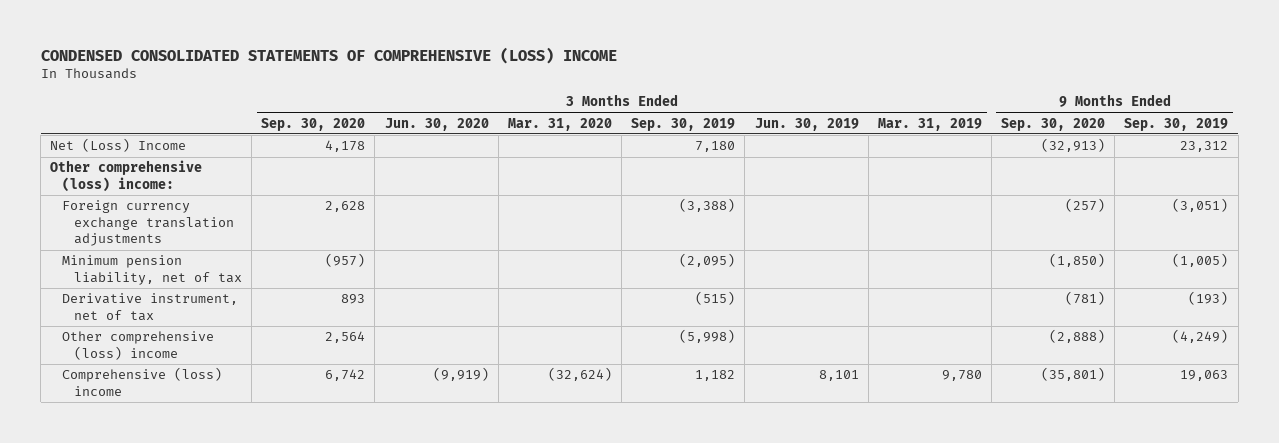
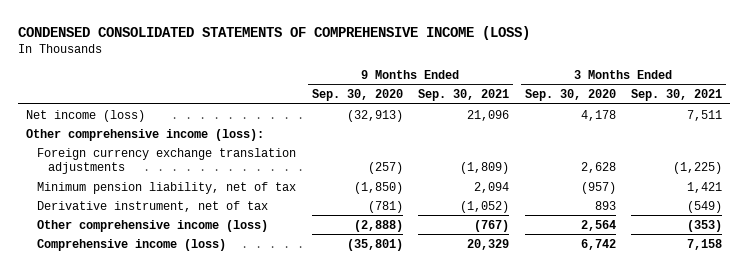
- CONDENSED CONSOLIDATED STATEMENTS OF COMPREHENSIVE (LOSS) INCOME
+ CONDENSED CONSOLIDATED STATEMENTS OF COMPREHENSIVE INCOME (LOSS)
- | 3 Months Ended Sep. 30, 2020 | 3 Months Ended Jun. 30, 2020 | 3 Months Ended Mar. 31, 2020 | 3 Months Ended Sep. 30, 2019 | 3 Months Ended Jun. 30, 2019 | 3 Months Ended Mar. 31, 2019 | 9 Months Ended Sep. 30, 2020 | 9 Months Ended Sep. 30, 2019
+ | 9 Months Ended Sep. 30, 2020 | 9 Months Ended Sep. 30, 2021 | 3 Months Ended Sep. 30, 2020 | 3 Months Ended Sep. 30, 2021
- Net (Loss) Income | 4,178 | | | 7,180 | | | (32,913) | 23,312
- Other comprehensive (loss) income:
+ Net income (loss) | (32,913) | 21,096 | 4,178 | 7,511
+ Other comprehensive income (loss):
- Other comprehensive (loss) income | 2,564 | | | (5,998) | | | (2,888) | (4,249)
- Comprehensive (loss) income | 6,742 | (9,919) | (32,624) | 1,182 | 8,101 | 9,780 | (35,801) | 19,063
+ Other comprehensive income (loss) | (2,888) | (767) | 2,564 | (353)
+ Comprehensive income (loss) | (35,801) | 20,329 | 6,742 | 7,158

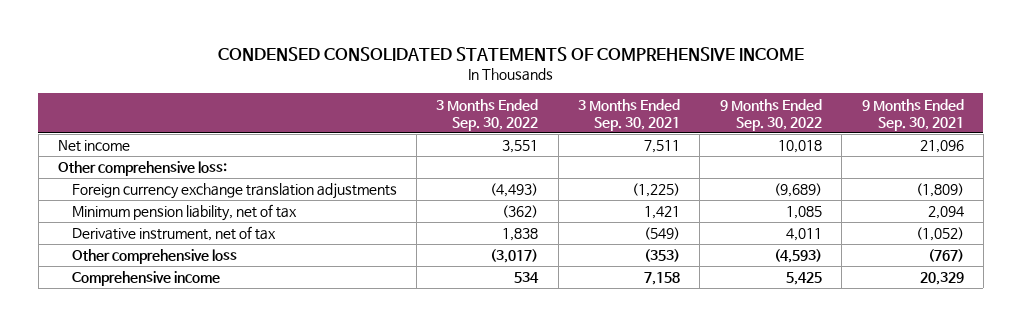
- CONDENSED CONSOLIDATED STATEMENTS OF COMPREHENSIVE INCOME (LOSS)
+ CONDENSED CONSOLIDATED STATEMENTS OF COMPREHENSIVE INCOME
- | 9 Months Ended Sep. 30, 2020 | 9 Months Ended Sep. 30, 2021 | 3 Months Ended Sep. 30, 2020 | 3 Months Ended Sep. 30, 2021
+ | 3 Months Ended Sep. 30, 2022 | 3 Months Ended Sep. 30, 2021 | 9 Months Ended Sep. 30, 2022 | 9 Months Ended Sep. 30, 2021
- Net income (loss) | (32,913) | 21,096 | 4,178 | 7,511
- Other comprehensive income (loss):
+ Net income | 3,551 | 7,511 | 10,018 | 21,096
+ Other comprehensive loss:
- Other comprehensive income (loss) | (2,888) | (767) | 2,564 | (353)
- Comprehensive income (loss) | (35,801) | 20,329 | 6,742 | 7,158
+ Other comprehensive loss | (3,017) | (353) | (4,593) | (767)
+ Comprehensive income | 534 | 7,158 | 5,425 | 20,329

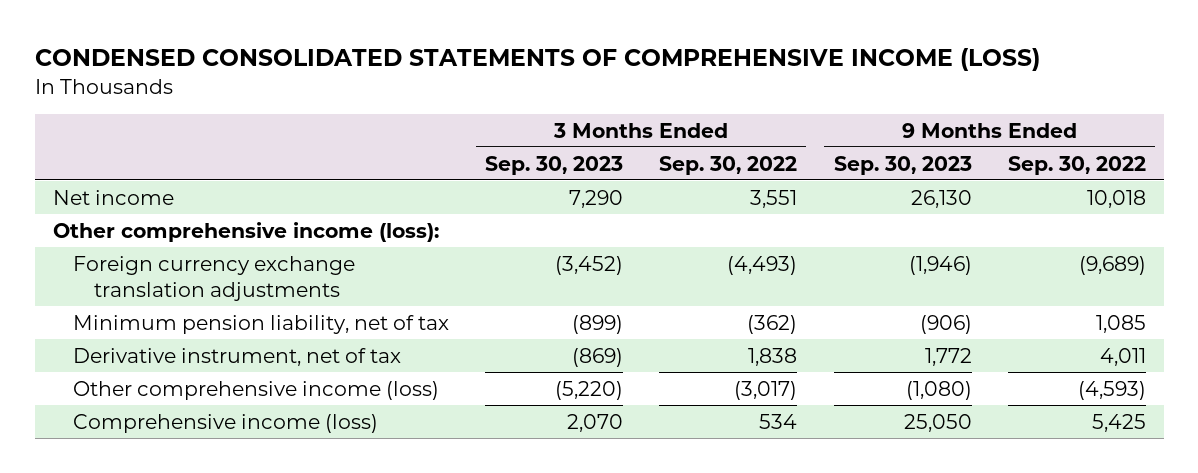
- CONDENSED CONSOLIDATED STATEMENTS OF COMPREHENSIVE INCOME
+ CONDENSED CONSOLIDATED STATEMENTS OF COMPREHENSIVE INCOME (LOSS)
- | 3 Months Ended Sep. 30, 2022 | 3 Months Ended Sep. 30, 2021 | 9 Months Ended Sep. 30, 2022 | 9 Months Ended Sep. 30, 2021
+ | 3 Months Ended Sep. 30, 2023 | 3 Months Ended Sep. 30, 2022 | 9 Months Ended Sep. 30, 2023 | 9 Months Ended Sep. 30, 2022
- Other comprehensive loss:
+ Other comprehensive income (loss):
- Other comprehensive loss | (3,017) | (353) | (4,593) | (767)
- Comprehensive income | 534 | 7,158 | 5,425 | 20,329
+ Other comprehensive income (loss) | (5,220) | (3,017) | (1,080) | (4,593)
+ Comprehensive income (loss) | 2,070 | 534 | 25,050 | 5,425

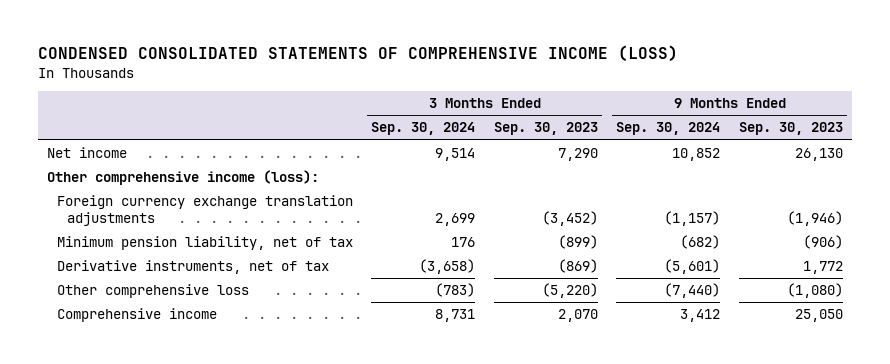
- | 3 Months Ended Sep. 30, 2023 | 3 Months Ended Sep. 30, 2022 | 9 Months Ended Sep. 30, 2023 | 9 Months Ended Sep. 30, 2022
+ | 3 Months Ended Sep. 30, 2024 | 3 Months Ended Sep. 30, 2023 | 9 Months Ended Sep. 30, 2024 | 9 Months Ended Sep. 30, 2023
- Derivative instrument, net of tax | (869) | 1,838 | 1,772 | 4,011
- Other comprehensive income (loss) | (5,220) | (3,017) | (1,080) | (4,593)
- Comprehensive income (loss) | 2,070 | 534 | 25,050 | 5,425
+ Derivative instruments, net of tax | (3,658) | (869) | (5,601) | 1,772
+ Other comprehensive loss | (783) | (5,220) | (7,440) | (1,080)
+ Comprehensive income | 8,731 | 2,070 | 3,412 | 25,050

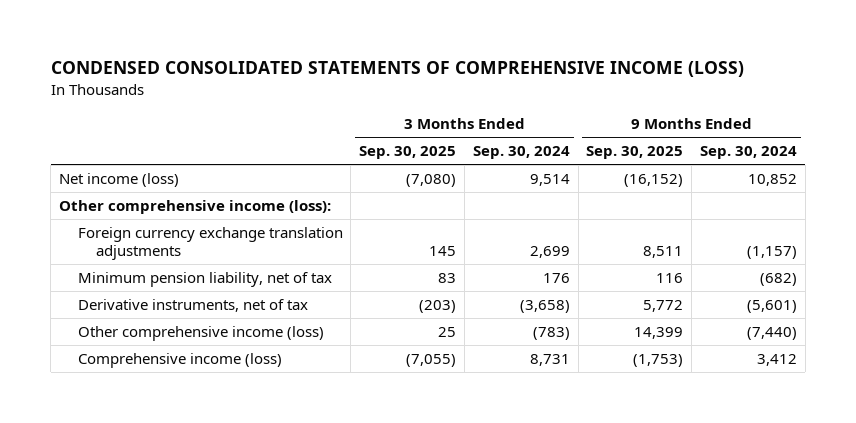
- | 3 Months Ended Sep. 30, 2024 | 3 Months Ended Sep. 30, 2023 | 9 Months Ended Sep. 30, 2024 | 9 Months Ended Sep. 30, 2023
+ | 3 Months Ended Sep. 30, 2025 | 3 Months Ended Sep. 30, 2024 | 9 Months Ended Sep. 30, 2025 | 9 Months Ended Sep. 30, 2024
- Net income | 9,514 | 7,290 | 10,852 | 26,130
+ Net income (loss) | (7,080) | 9,514 | (16,152) | 10,852
- Other comprehensive loss | (783) | (5,220) | (7,440) | (1,080)
- Comprehensive income | 8,731 | 2,070 | 3,412 | 25,050
+ Other comprehensive income (loss) | 25 | (783) | 14,399 | (7,440)
+ Comprehensive income (loss) | (7,055) | 8,731 | (1,753) | 3,412

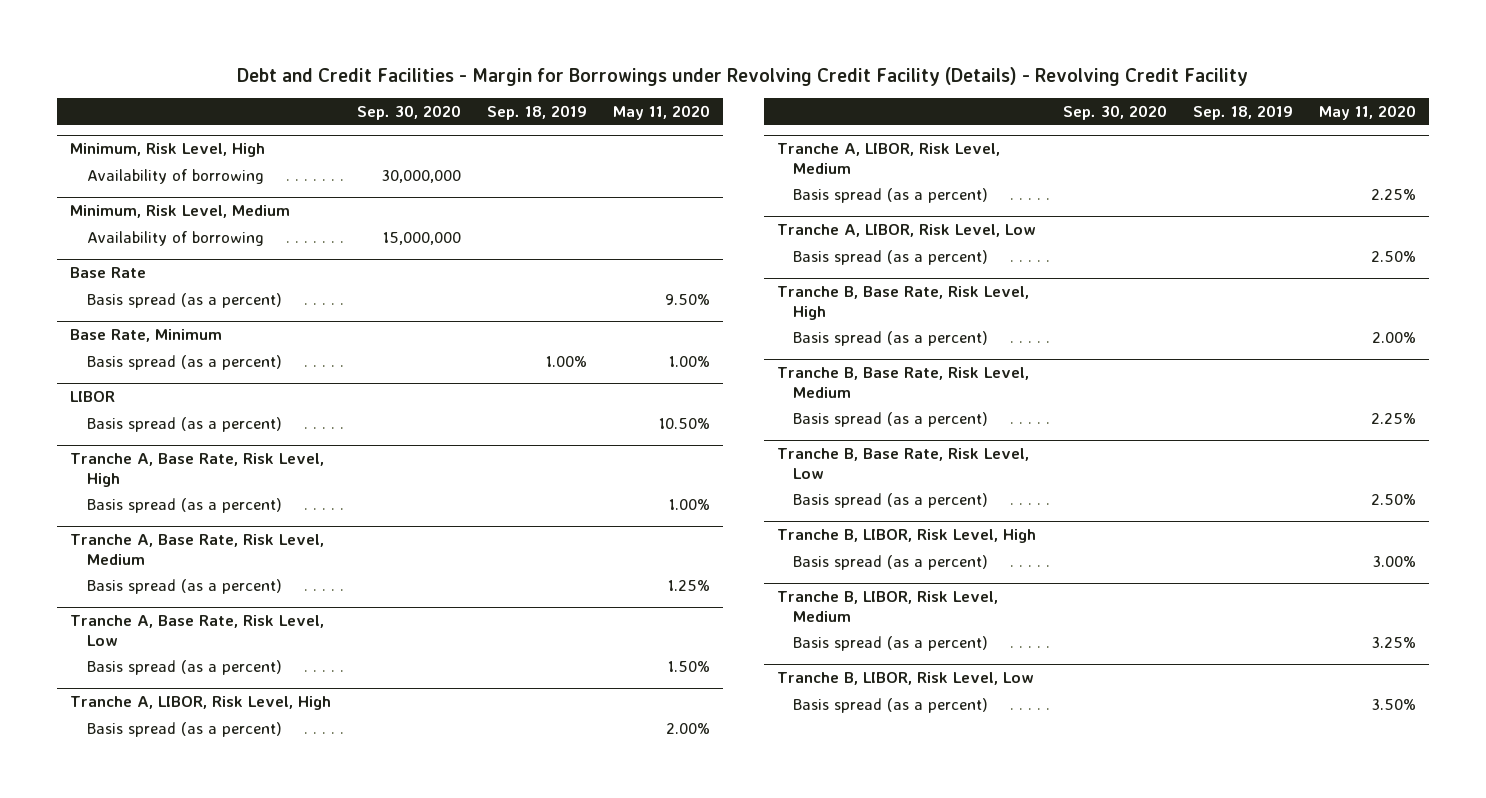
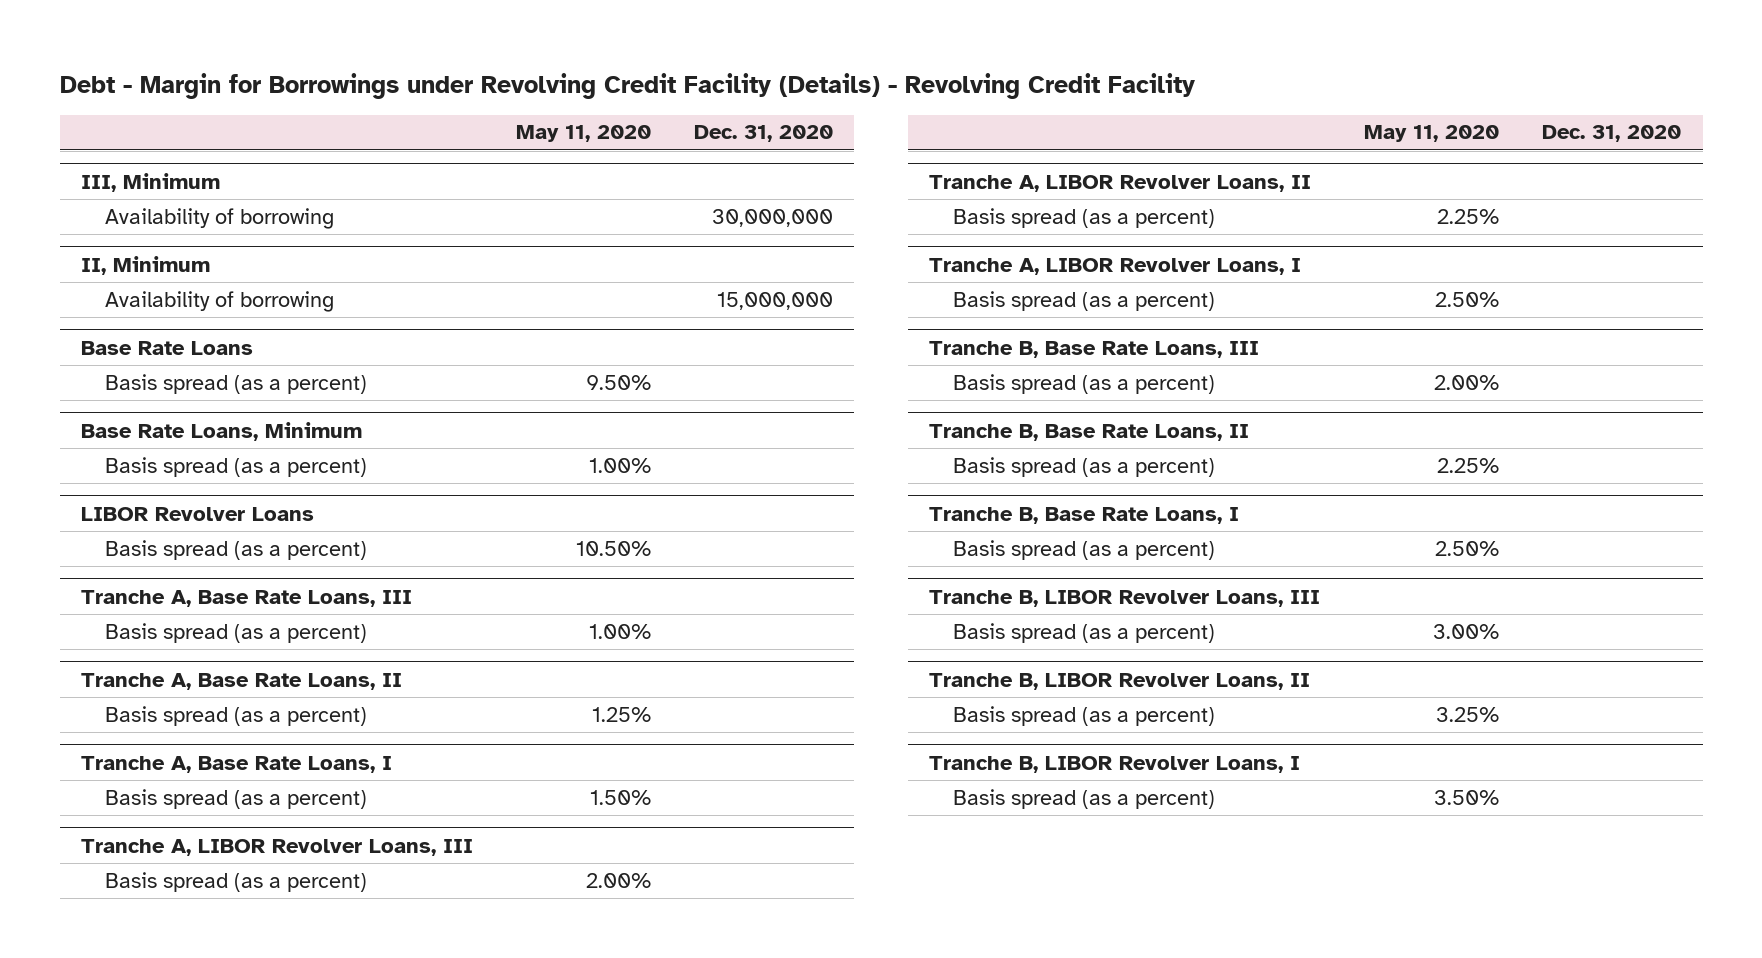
- Debt and Credit Facilities - Margin for Borrowings under Revolving Credit Facility (Details) - Revolving Credit Facility
+ Debt - Margin for Borrowings under Revolving Credit Facility (Details) - Revolving Credit Facility
- | Sep. 30, 2020 | Sep. 18, 2019 | May 11, 2020
+ | May 11, 2020 | Dec. 31, 2020
- Minimum, Risk Level, High
+ III, Minimum
- Minimum, Risk Level, Medium
+ II, Minimum
- Base Rate
+ Base Rate Loans
- Base Rate, Minimum
+ Base Rate Loans, Minimum
- LIBOR
+ LIBOR Revolver Loans
- Tranche A, Base Rate, Risk Level, High
+ Tranche A, Base Rate Loans, III
- Tranche A, Base Rate, Risk Level, Medium
+ Tranche A, Base Rate Loans, II
- Tranche A, Base Rate, Risk Level, Low
+ Tranche A, Base Rate Loans, I
- Tranche A, LIBOR, Risk Level, High
+ Tranche A, LIBOR Revolver Loans, III
- Tranche A, LIBOR, Risk Level, Medium
+ Tranche A, LIBOR Revolver Loans, II
- Tranche A, LIBOR, Risk Level, Low
+ Tranche A, LIBOR Revolver Loans, I
- Tranche B, Base Rate, Risk Level, High
+ Tranche B, Base Rate Loans, III
- Tranche B, Base Rate, Risk Level, Medium
+ Tranche B, Base Rate Loans, II
- Tranche B, Base Rate, Risk Level, Low
+ Tranche B, Base Rate Loans, I
- Tranche B, LIBOR, Risk Level, High
+ Tranche B, LIBOR Revolver Loans, III
- Tranche B, LIBOR, Risk Level, Medium
+ Tranche B, LIBOR Revolver Loans, II
- Tranche B, LIBOR, Risk Level, Low
+ Tranche B, LIBOR Revolver Loans, I

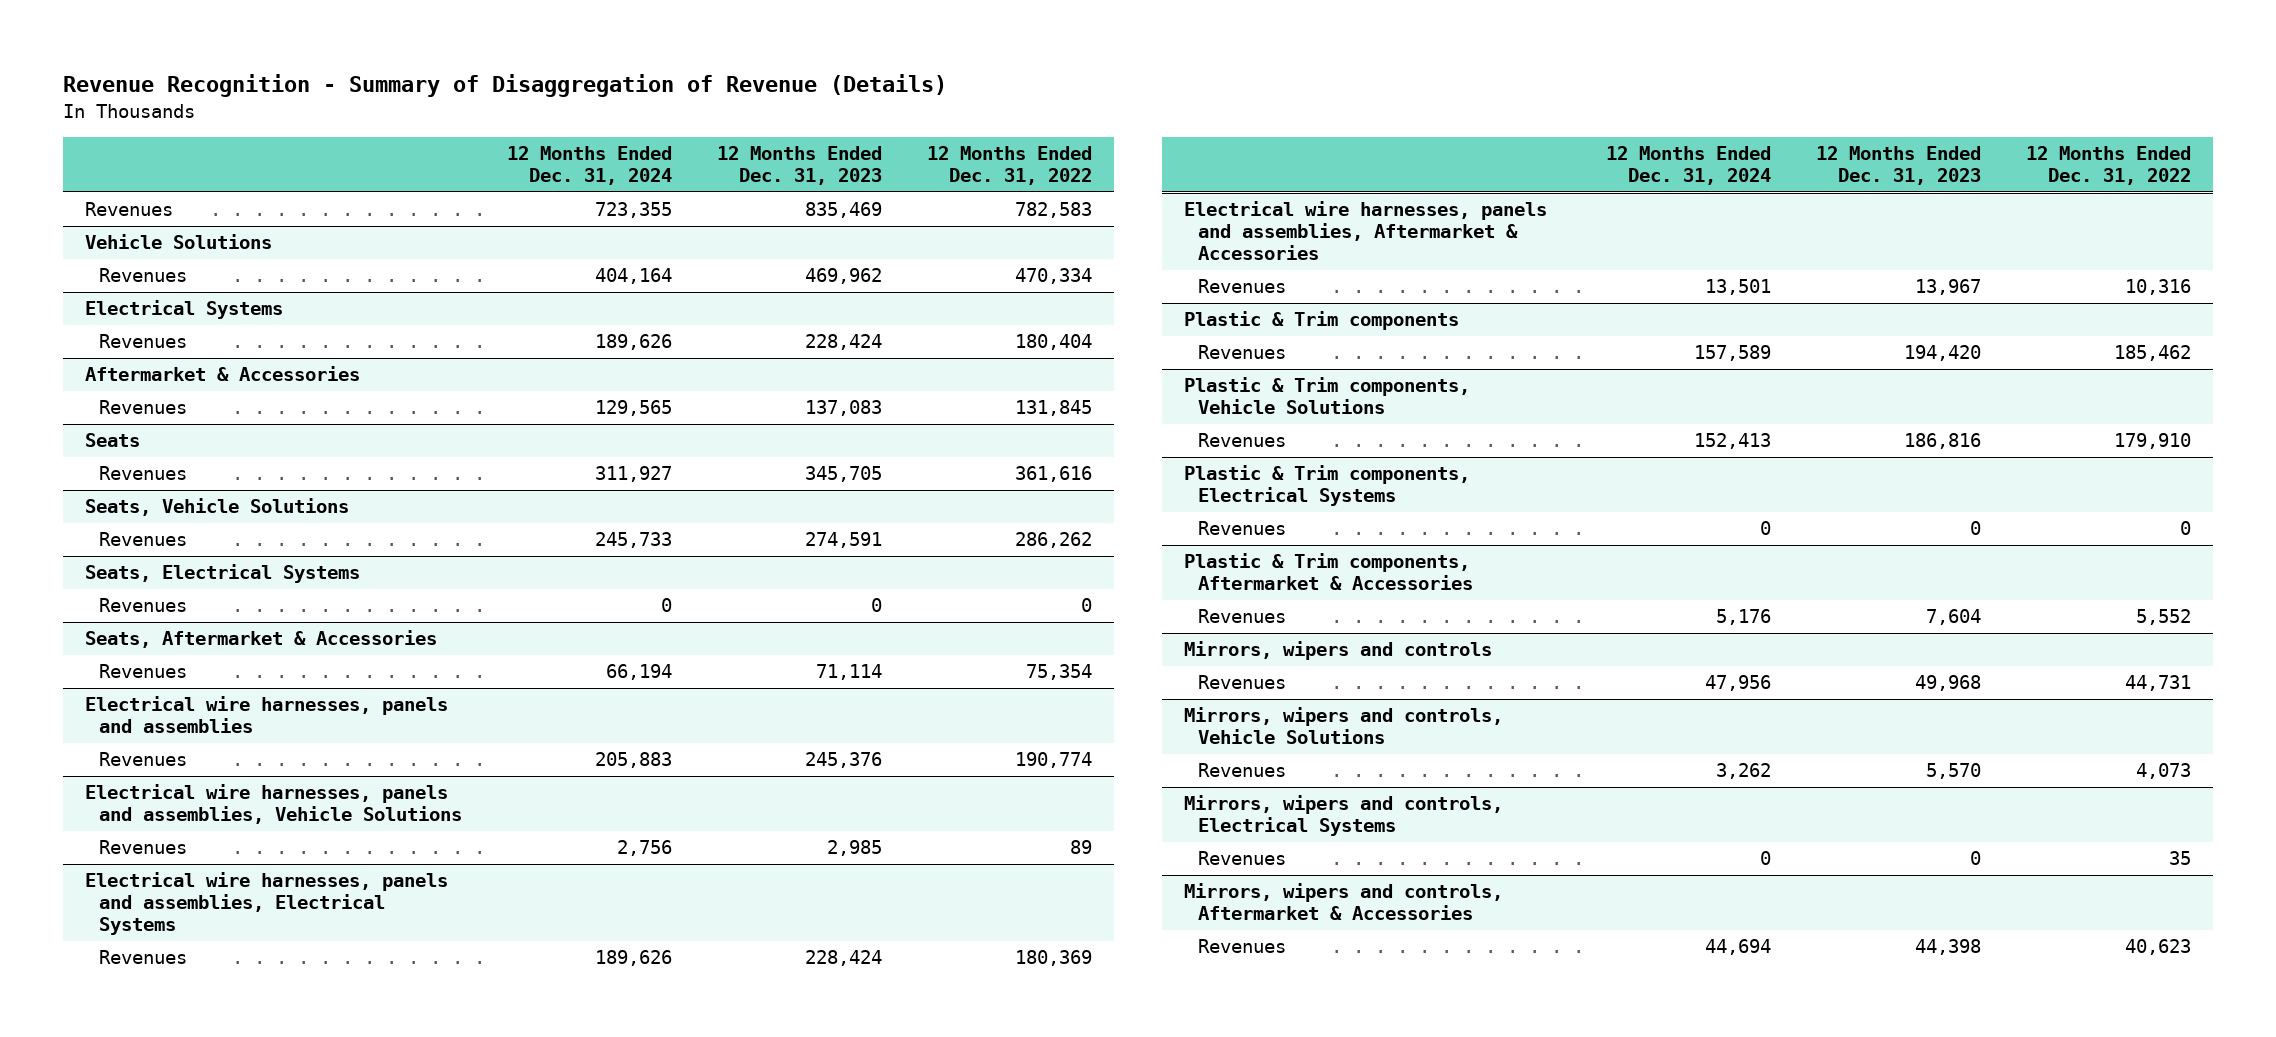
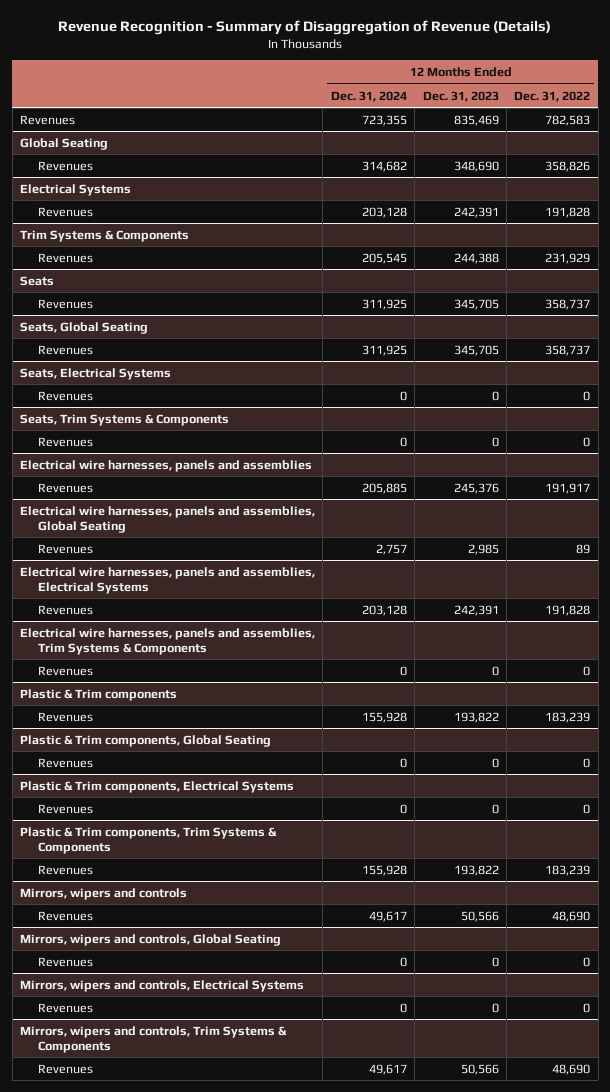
- Vehicle Solutions
- Revenues | 404,164 | 469,962 | 470,334
+ Global Seating
+ Revenues | 314,682 | 348,690 | 358,826
@ Electrical Systems
- Revenues | 189,626 | 228,424 | 180,404
- Aftermarket & Accessories
- Revenues | 129,565 | 137,083 | 131,845
@ Electrical Systems
+ Revenues | 203,128 | 242,391 | 191,828
+ Trim Systems & Components
+ Revenues | 205,545 | 244,388 | 231,929
@ Seats
- Revenues | 311,927 | 345,705 | 361,616
- Seats, Vehicle Solutions
- Revenues | 245,733 | 274,591 | 286,262
@ Seats
+ Revenues | 311,925 | 345,705 | 358,737
+ Seats, Global Seating
+ Revenues | 311,925 | 345,705 | 358,737
- Seats, Aftermarket & Accessories
- Revenues | 66,194 | 71,114 | 75,354
+ Seats, Trim Systems & Components
+ Revenues | 0 | 0 | 0
@ Electrical wire harnesses, panels and assemblies
- Revenues | 205,883 | 245,376 | 190,774
- Electrical wire harnesses, panels and assemblies, Vehicle Solutions
- Revenues | 2,756 | 2,985 | 89
@ Electrical wire harnesses, panels and assemblies
+ Revenues | 205,885 | 245,376 | 191,917
+ Electrical wire harnesses, panels and assemblies, Global Seating
+ Revenues | 2,757 | 2,985 | 89
@ Electrical wire harnesses, panels and assemblies, Electrical Systems
- Revenues | 189,626 | 228,424 | 180,369
- Electrical wire harnesses, panels and assemblies, Aftermarket & Accessories
- Revenues | 13,501 | 13,967 | 10,316
@ Electrical wire harnesses, panels and assemblies, Electrical Systems
+ Revenues | 203,128 | 242,391 | 191,828
+ Electrical wire harnesses, panels and assemblies, Trim Systems & Components
+ Revenues | 0 | 0 | 0
@ Plastic & Trim components
- Revenues | 157,589 | 194,420 | 185,462
- Plastic & Trim components, Vehicle Solutions
- Revenues | 152,413 | 186,816 | 179,910
@ Plastic & Trim components
+ Revenues | 155,928 | 193,822 | 183,239
+ Plastic & Trim components, Global Seating
+ Revenues | 0 | 0 | 0
- Plastic & Trim components, Aftermarket & Accessories
- Revenues | 5,176 | 7,604 | 5,552
+ Plastic & Trim components, Trim Systems & Components
+ Revenues | 155,928 | 193,822 | 183,239
@ Mirrors, wipers and controls
- Revenues | 47,956 | 49,968 | 44,731
- Mirrors, wipers and controls, Vehicle Solutions
- Revenues | 3,262 | 5,570 | 4,073
@ Mirrors, wipers and controls
+ Revenues | 49,617 | 50,566 | 48,690
+ Mirrors, wipers and controls, Global Seating
+ Revenues | 0 | 0 | 0
@ Mirrors, wipers and controls, Electrical Systems
- Revenues | 0 | 0 | 35
- Mirrors, wipers and controls, Aftermarket & Accessories
- Revenues | 44,694 | 44,398 | 40,623
@ Mirrors, wipers and controls, Electrical Systems
+ Revenues | 0 | 0 | 0
+ Mirrors, wipers and controls, Trim Systems & Components
+ Revenues | 49,617 | 50,566 | 48,690

